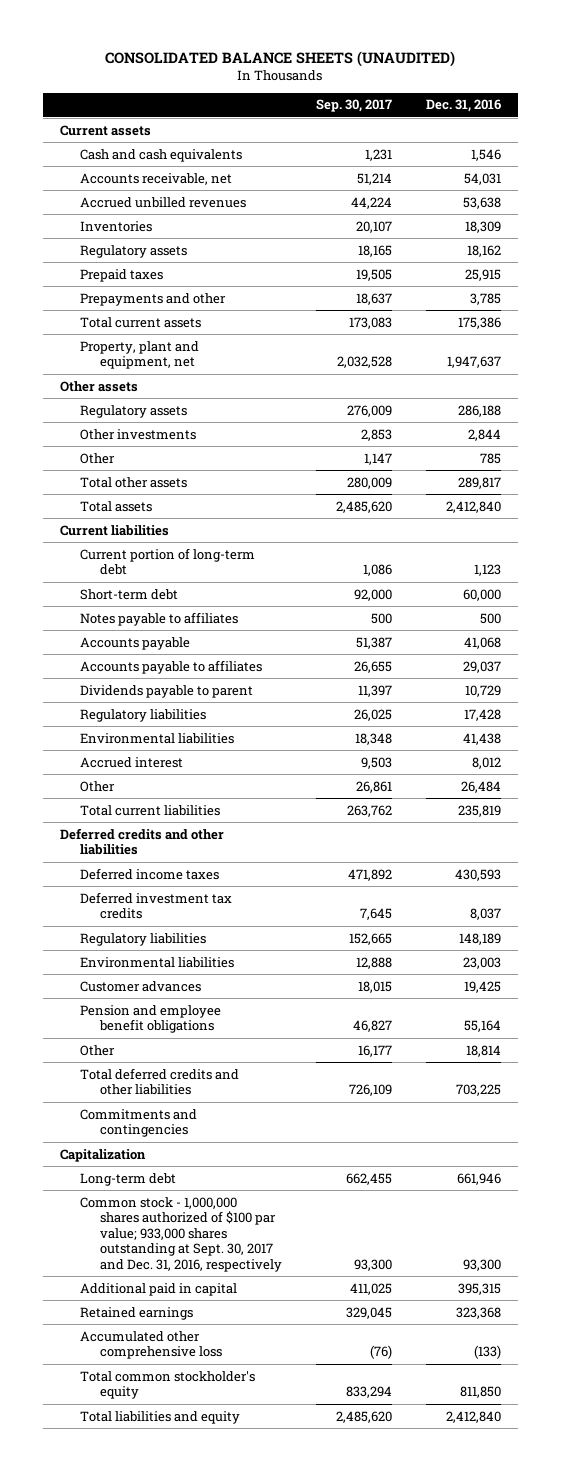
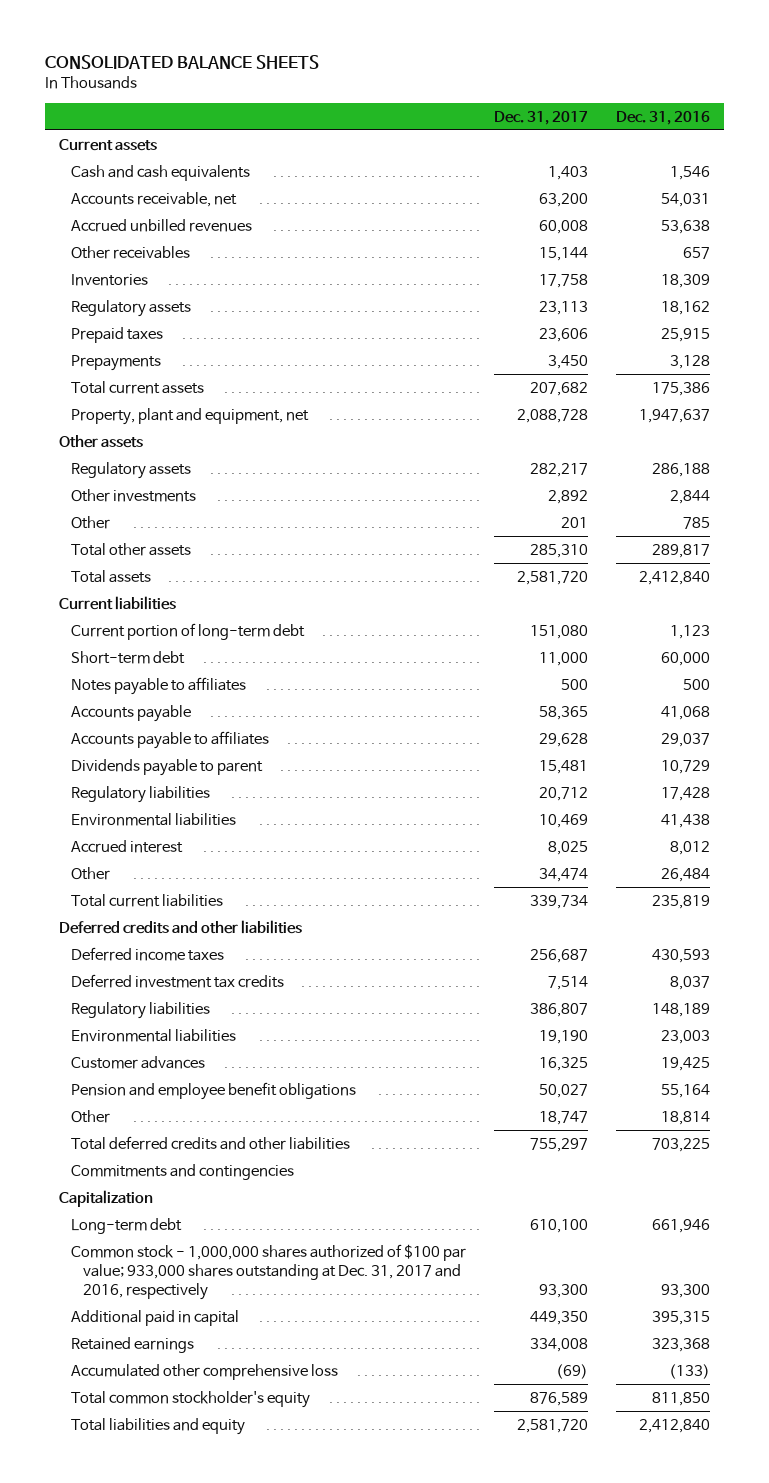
- CONSOLIDATED BALANCE SHEETS (UNAUDITED)
+ CONSOLIDATED BALANCE SHEETS
- | Sep. 30, 2017 | Dec. 31, 2016
+ | Dec. 31, 2017 | Dec. 31, 2016
+ Other receivables | 15,144 | 657
- Prepayments and other | 18,637 | 3,785
+ Prepayments | 3,450 | 3,128
- Common stock - 1,000,000 shares authorized of $100 par value; 933,000 shares outstanding at Sept. 30, 2017 and Dec. 31, 2016, respectively | 93,300 | 93,300
+ Common stock - 1,000,000 shares authorized of $100 par value; 933,000 shares outstanding at Dec. 31, 2017 and 2016, respectively | 93,300 | 93,300

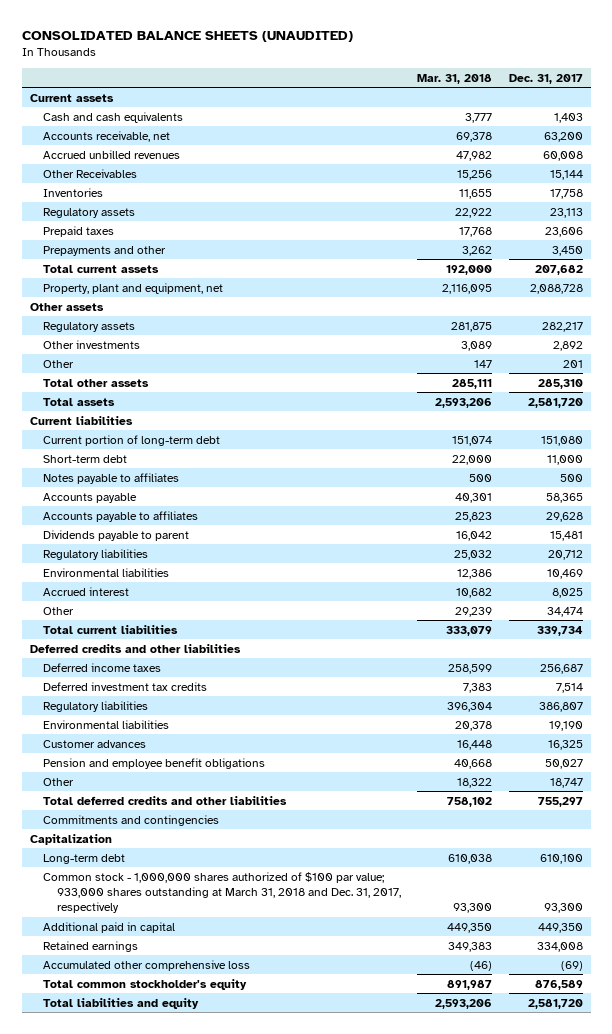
- CONSOLIDATED BALANCE SHEETS
+ CONSOLIDATED BALANCE SHEETS (UNAUDITED)
- | Dec. 31, 2017 | Dec. 31, 2016
+ | Mar. 31, 2018 | Dec. 31, 2017
- Other receivables | 15,144 | 657
+ Other Receivables | 15,256 | 15,144
- Prepayments | 3,450 | 3,128
+ Prepayments and other | 3,262 | 3,450
- Common stock - 1,000,000 shares authorized of $100 par value; 933,000 shares outstanding at Dec. 31, 2017 and 2016, respectively | 93,300 | 93,300
+ Common stock - 1,000,000 shares authorized of $100 par value; 933,000 shares outstanding at March 31, 2018 and Dec. 31, 2017, respectively | 93,300 | 93,300

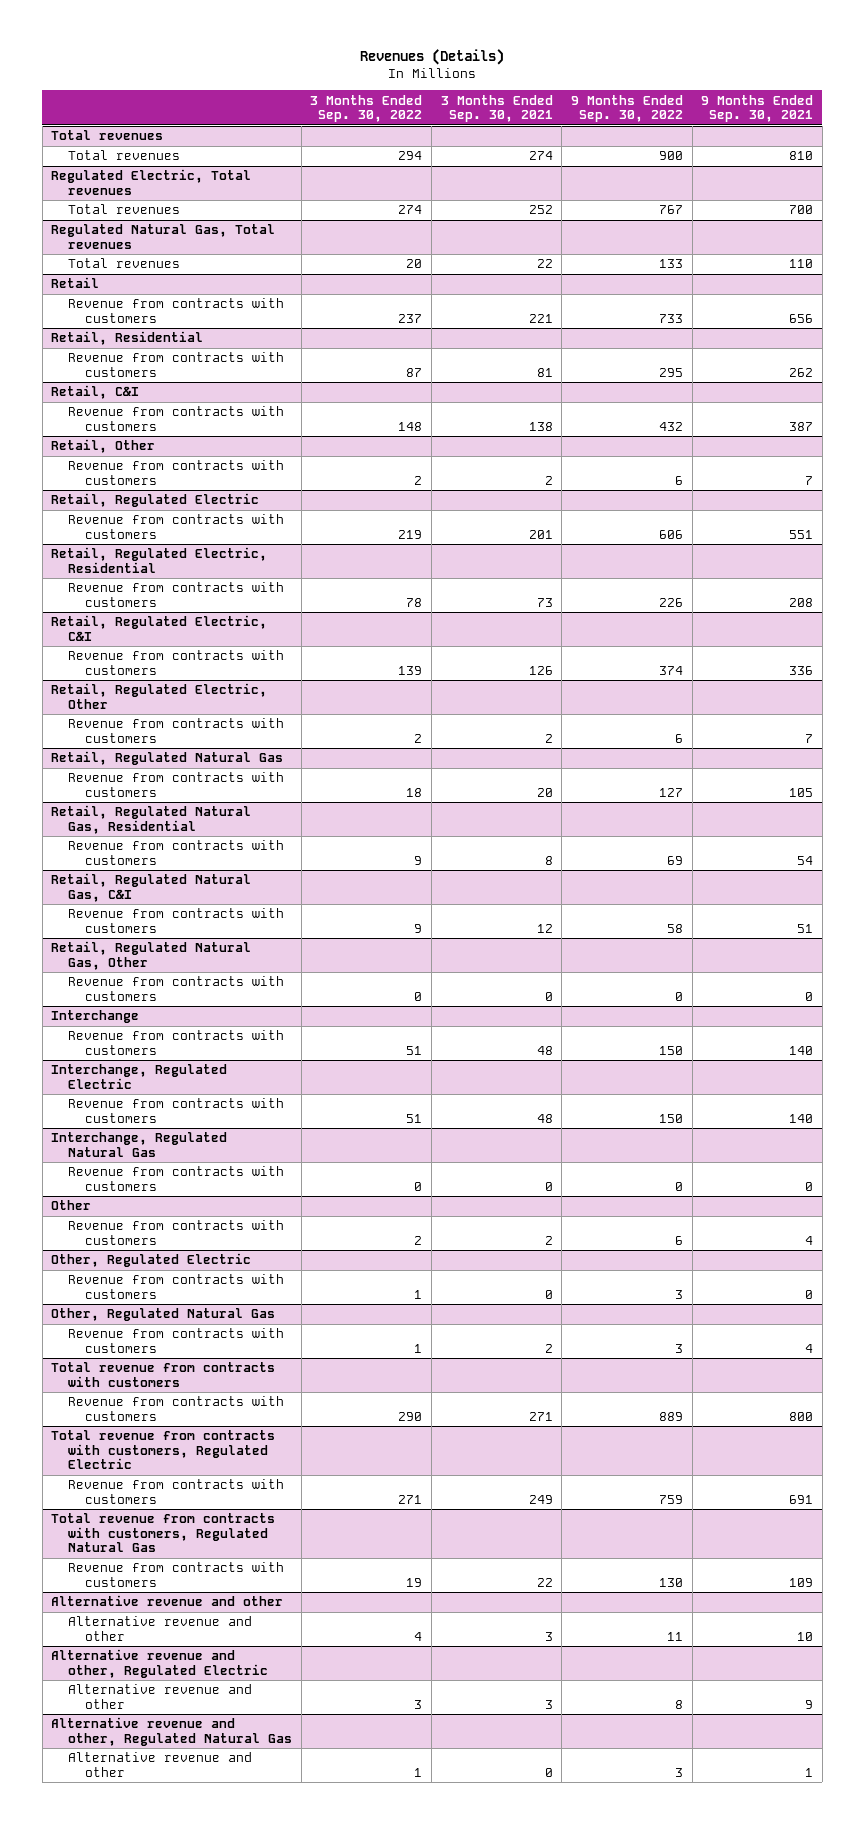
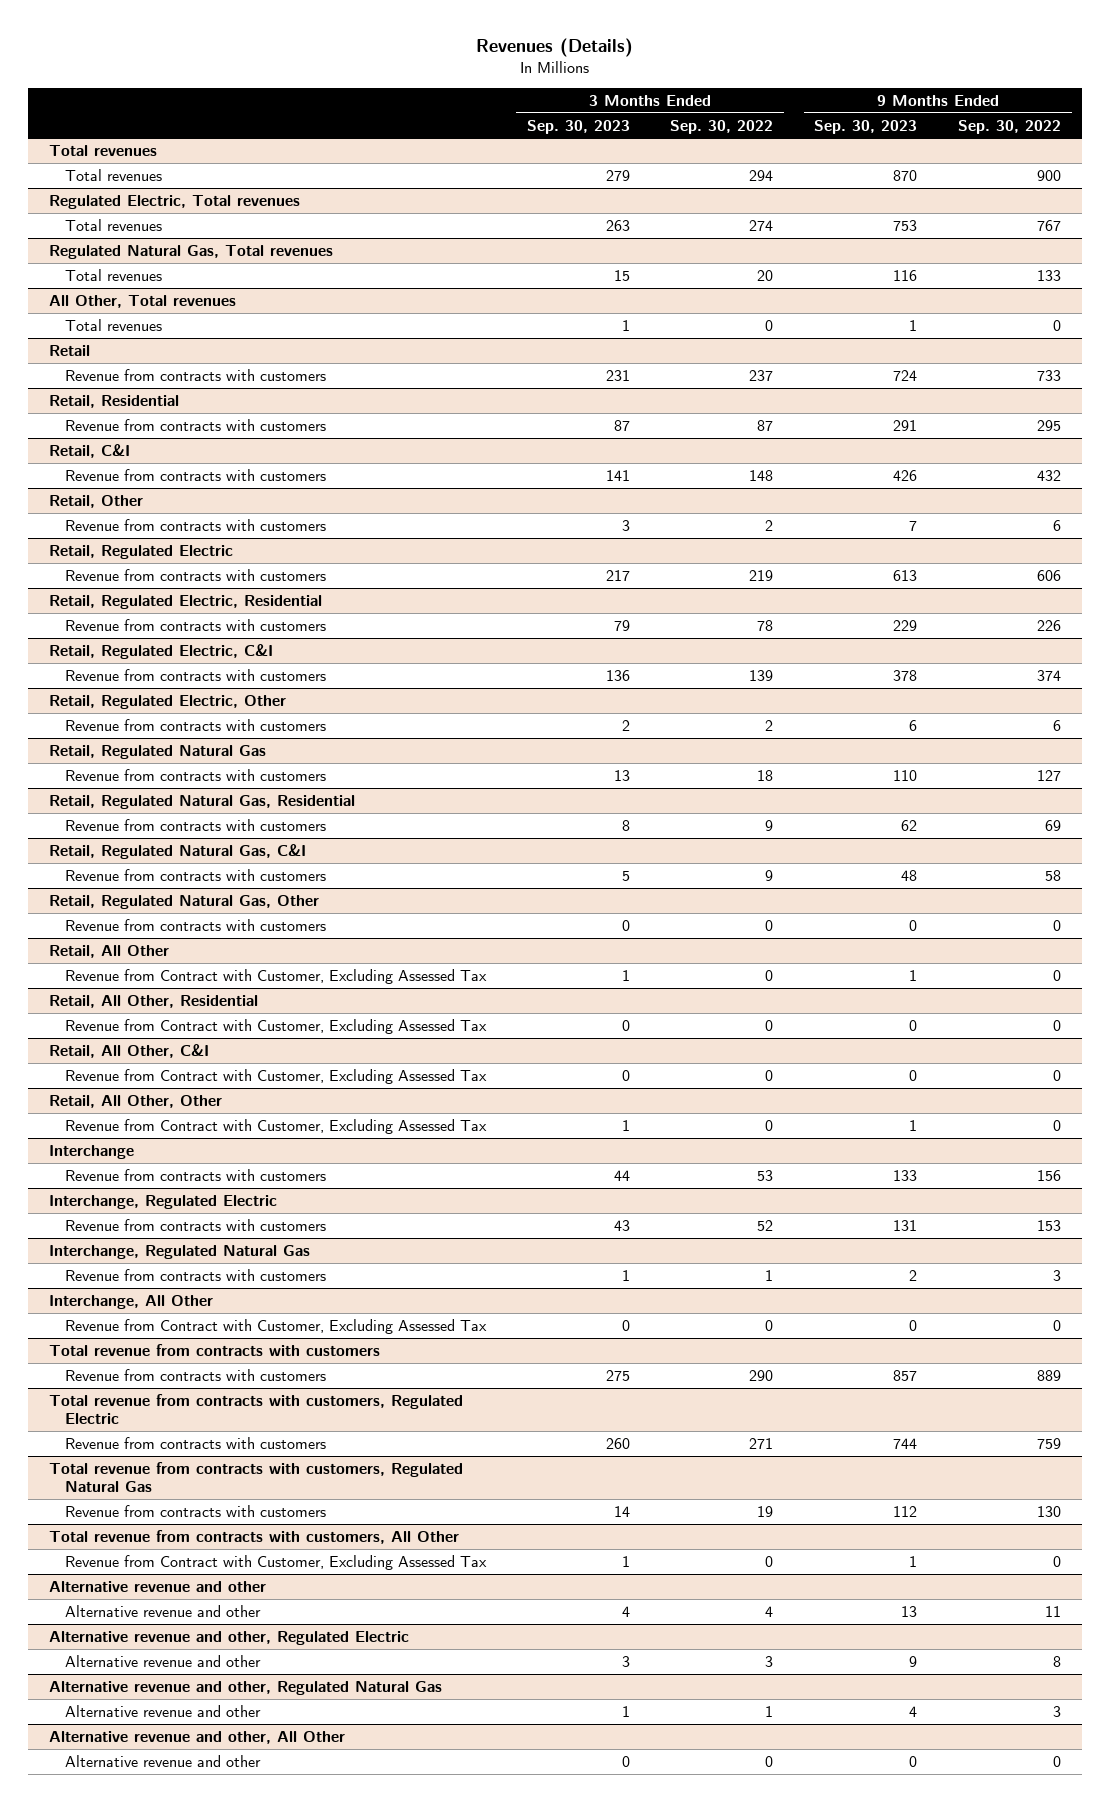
- | 3 Months Ended Sep. 30, 2022 | 3 Months Ended Sep. 30, 2021 | 9 Months Ended Sep. 30, 2022 | 9 Months Ended Sep. 30, 2021
+ | 3 Months Ended Sep. 30, 2023 | 3 Months Ended Sep. 30, 2022 | 9 Months Ended Sep. 30, 2023 | 9 Months Ended Sep. 30, 2022
+ All Other, Total revenues
+ Total revenues | 1 | 0 | 1 | 0
+ Retail, All Other
+ Revenue from Contract with Customer, Excluding Assessed Tax | 1 | 0 | 1 | 0
+ Retail, All Other, Residential
+ Revenue from Contract with Customer, Excluding Assessed Tax | 0 | 0 | 0 | 0
+ Retail, All Other, C&I
+ Revenue from Contract with Customer, Excluding Assessed Tax | 0 | 0 | 0 | 0
+ Retail, All Other, Other
+ Revenue from Contract with Customer, Excluding Assessed Tax | 1 | 0 | 1 | 0
@ Interchange
- Revenue from contracts with customers | 51 | 48 | 150 | 140
+ Revenue from contracts with customers | 44 | 53 | 133 | 156
@ Interchange, Regulated Electric
- Revenue from contracts with customers | 51 | 48 | 150 | 140
+ Revenue from contracts with customers | 43 | 52 | 131 | 153
@ Interchange, Regulated Natural Gas
- Revenue from contracts with customers | 0 | 0 | 0 | 0
- Other
- Revenue from contracts with customers | 2 | 2 | 6 | 4
- Other, Regulated Electric
- Other, Regulated Natural Gas
- Revenue from contracts with customers | 1 | 2 | 3 | 4
+ Interchange, All Other
+ Revenue from Contract with Customer, Excluding Assessed Tax | 0 | 0 | 0 | 0
+ Total revenue from contracts with customers, All Other
+ Revenue from Contract with Customer, Excluding Assessed Tax | 1 | 0 | 1 | 0
+ Alternative revenue and other, All Other
+ Alternative revenue and other | 0 | 0 | 0 | 0

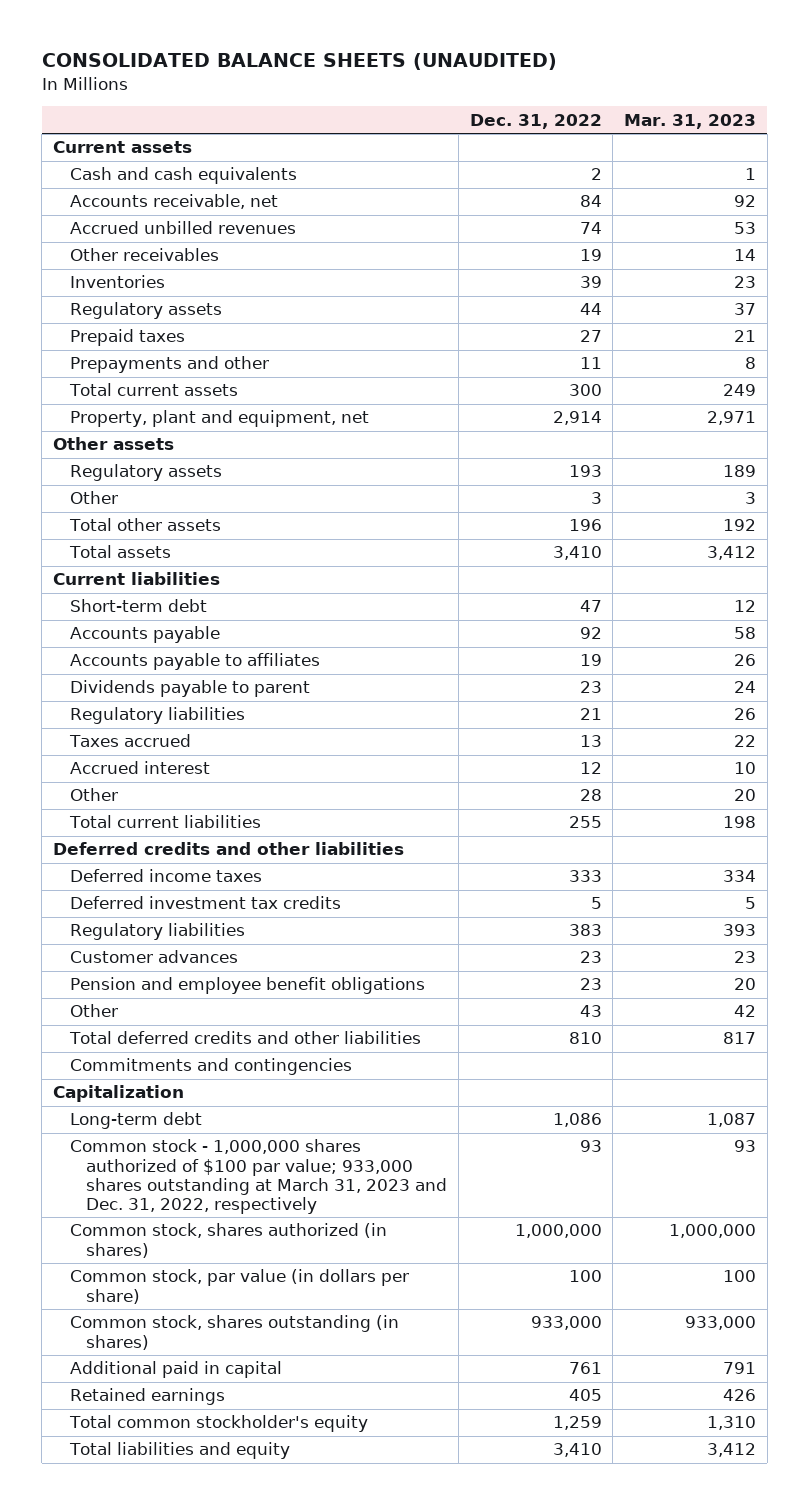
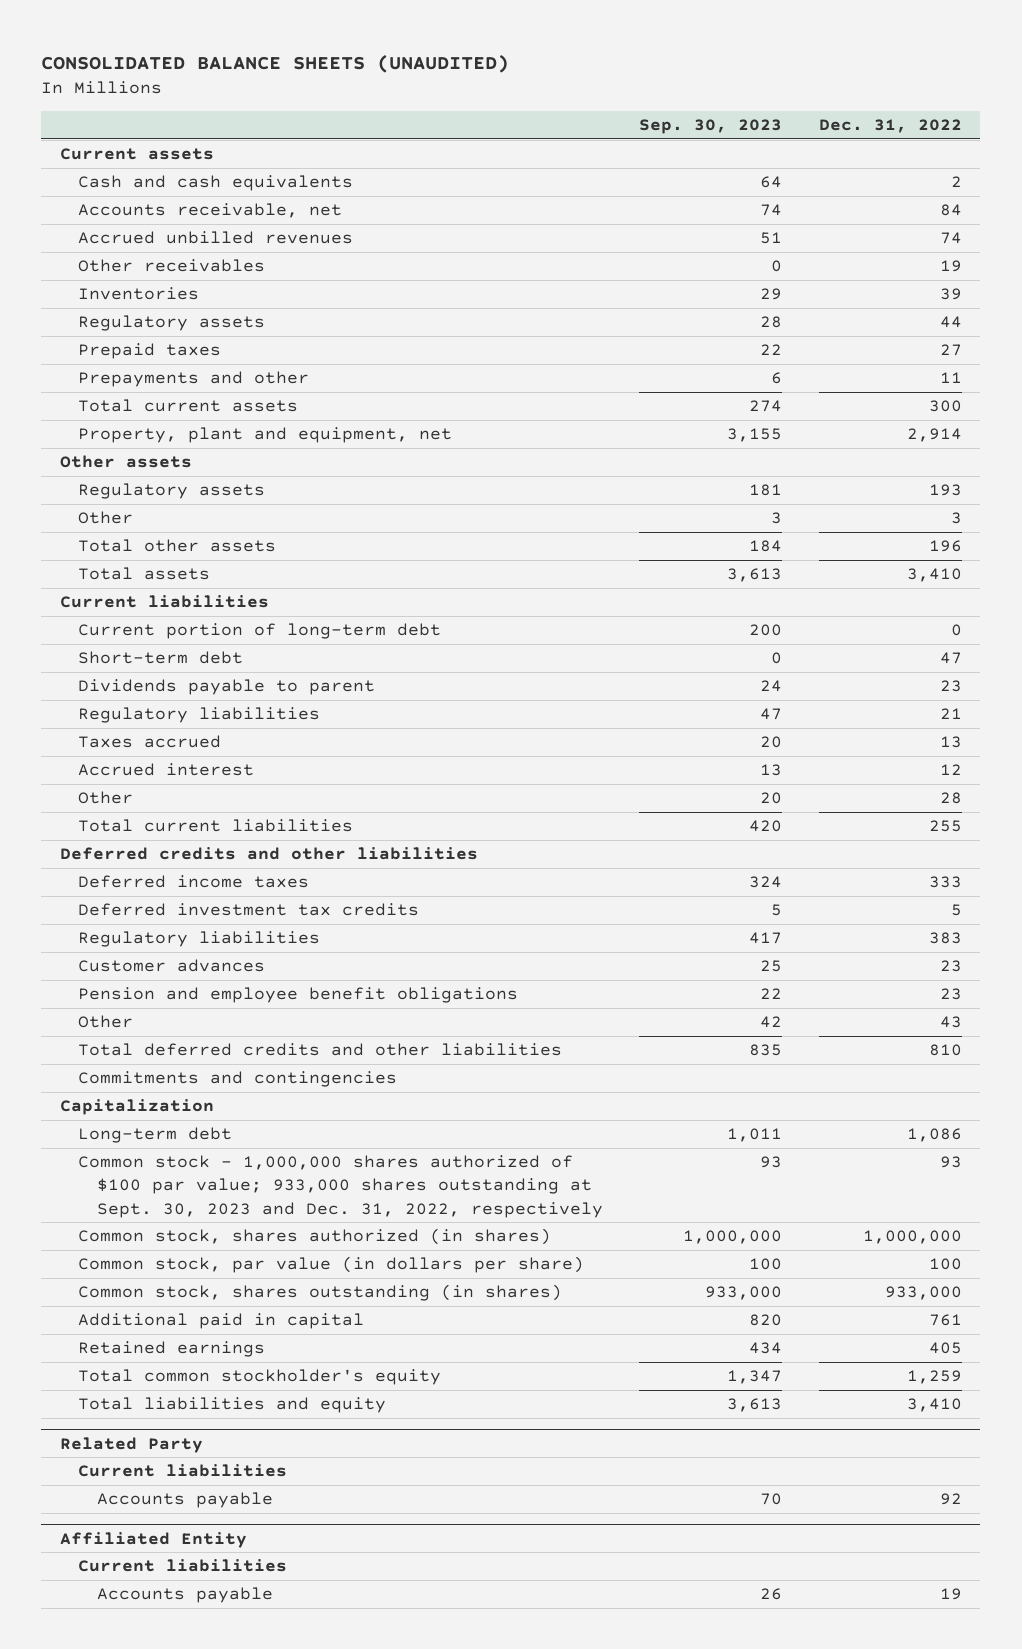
- | Dec. 31, 2022 | Mar. 31, 2023
+ | Sep. 30, 2023 | Dec. 31, 2022
+ Current portion of long-term debt | 200 | 0
- Accounts payable | 92 | 58
- Accounts payable to affiliates | 19 | 26
- Common stock - 1,000,000 shares authorized of $100 par value; 933,000 shares outstanding at March 31, 2023 and Dec. 31, 2022, respectively | 93 | 93
+ Common stock - 1,000,000 shares authorized of $100 par value; 933,000 shares outstanding at Sept. 30, 2023 and Dec. 31, 2022, respectively | 93 | 93
+ Related Party
+ Current liabilities
+ Accounts payable | 70 | 92
+ Affiliated Entity
+ Current liabilities
+ Accounts payable | 26 | 19

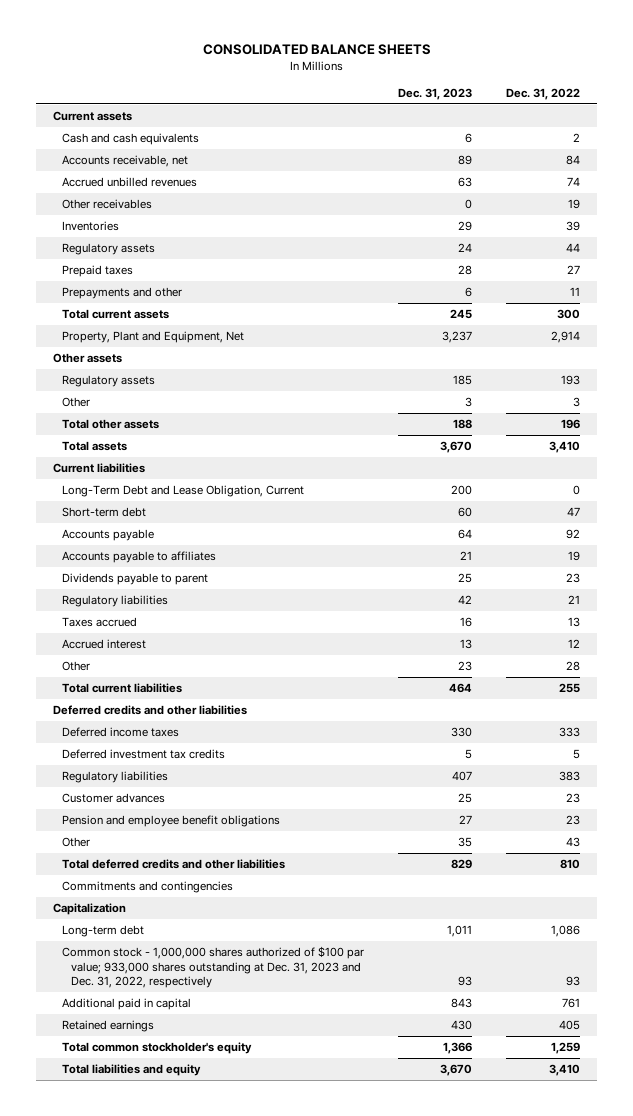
- CONSOLIDATED BALANCE SHEETS (UNAUDITED)
+ CONSOLIDATED BALANCE SHEETS
- | Sep. 30, 2023 | Dec. 31, 2022
+ | Dec. 31, 2023 | Dec. 31, 2022
- Property, plant and equipment, net | 3,155 | 2,914
+ Property, Plant and Equipment, Net | 3,237 | 2,914
- Current portion of long-term debt | 200 | 0
+ Long-Term Debt and Lease Obligation, Current | 200 | 0
+ Accounts payable | 64 | 92
+ Accounts payable to affiliates | 21 | 19
- Common stock - 1,000,000 shares authorized of $100 par value; 933,000 shares outstanding at Sept. 30, 2023 and Dec. 31, 2022, respectively | 93 | 93
- Common stock, shares authorized (in shares) | 1,000,000 | 1,000,000
- Common stock, par value (in dollars per share) | 100 | 100
- Common stock, shares outstanding (in shares) | 933,000 | 933,000
+ Common stock - 1,000,000 shares authorized of $100 par value; 933,000 shares outstanding at Dec. 31, 2023 and Dec. 31, 2022, respectively | 93 | 93
- Related Party
- Current liabilities
- Accounts payable | 70 | 92
- Affiliated Entity
- Current liabilities
- Accounts payable | 26 | 19

